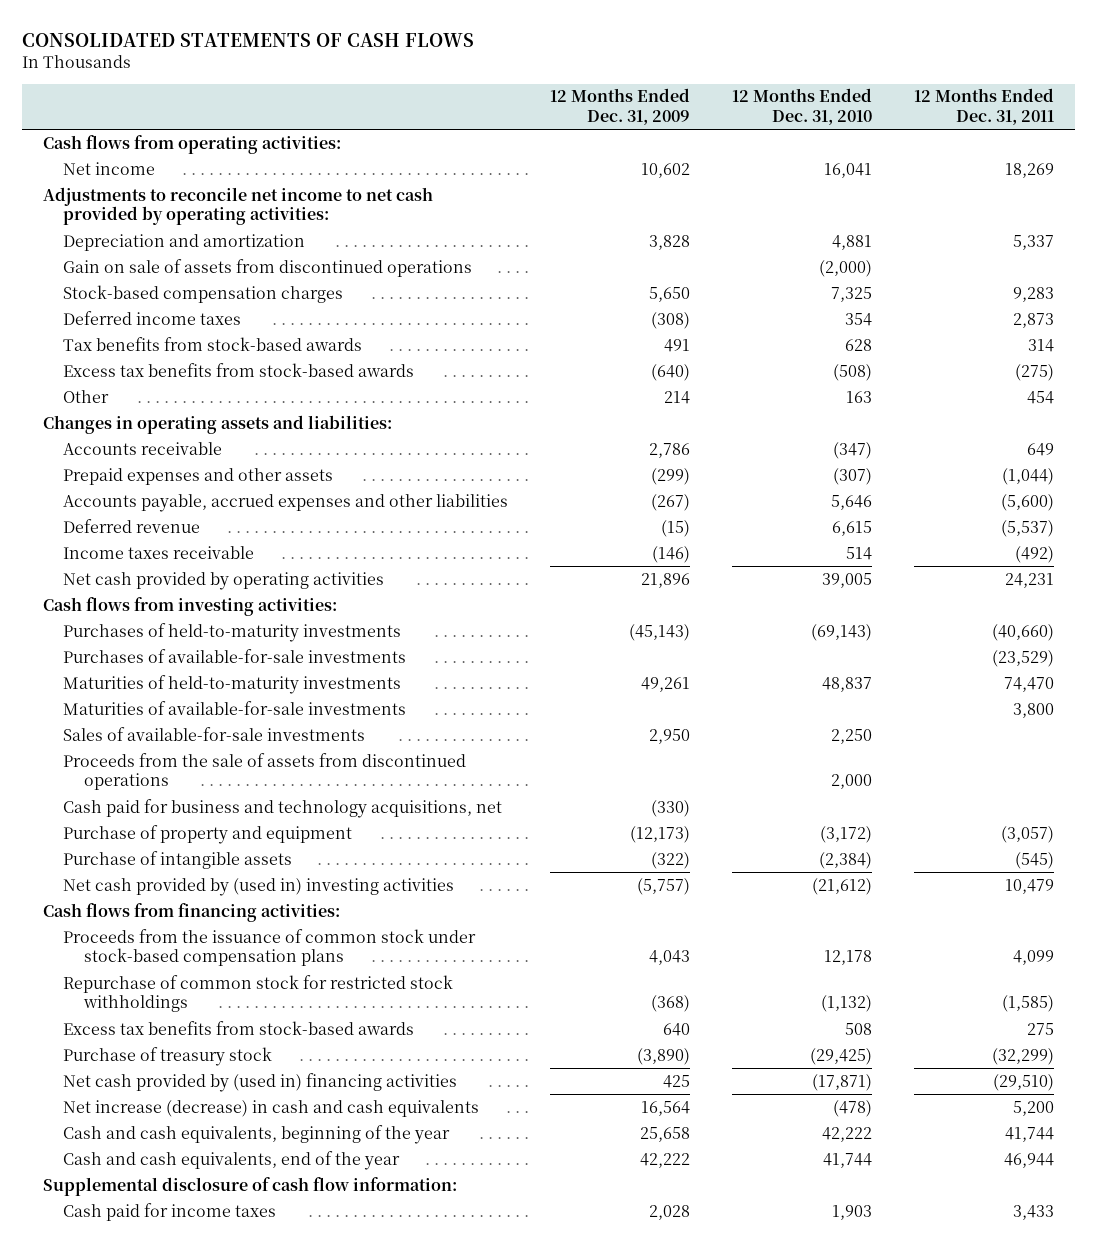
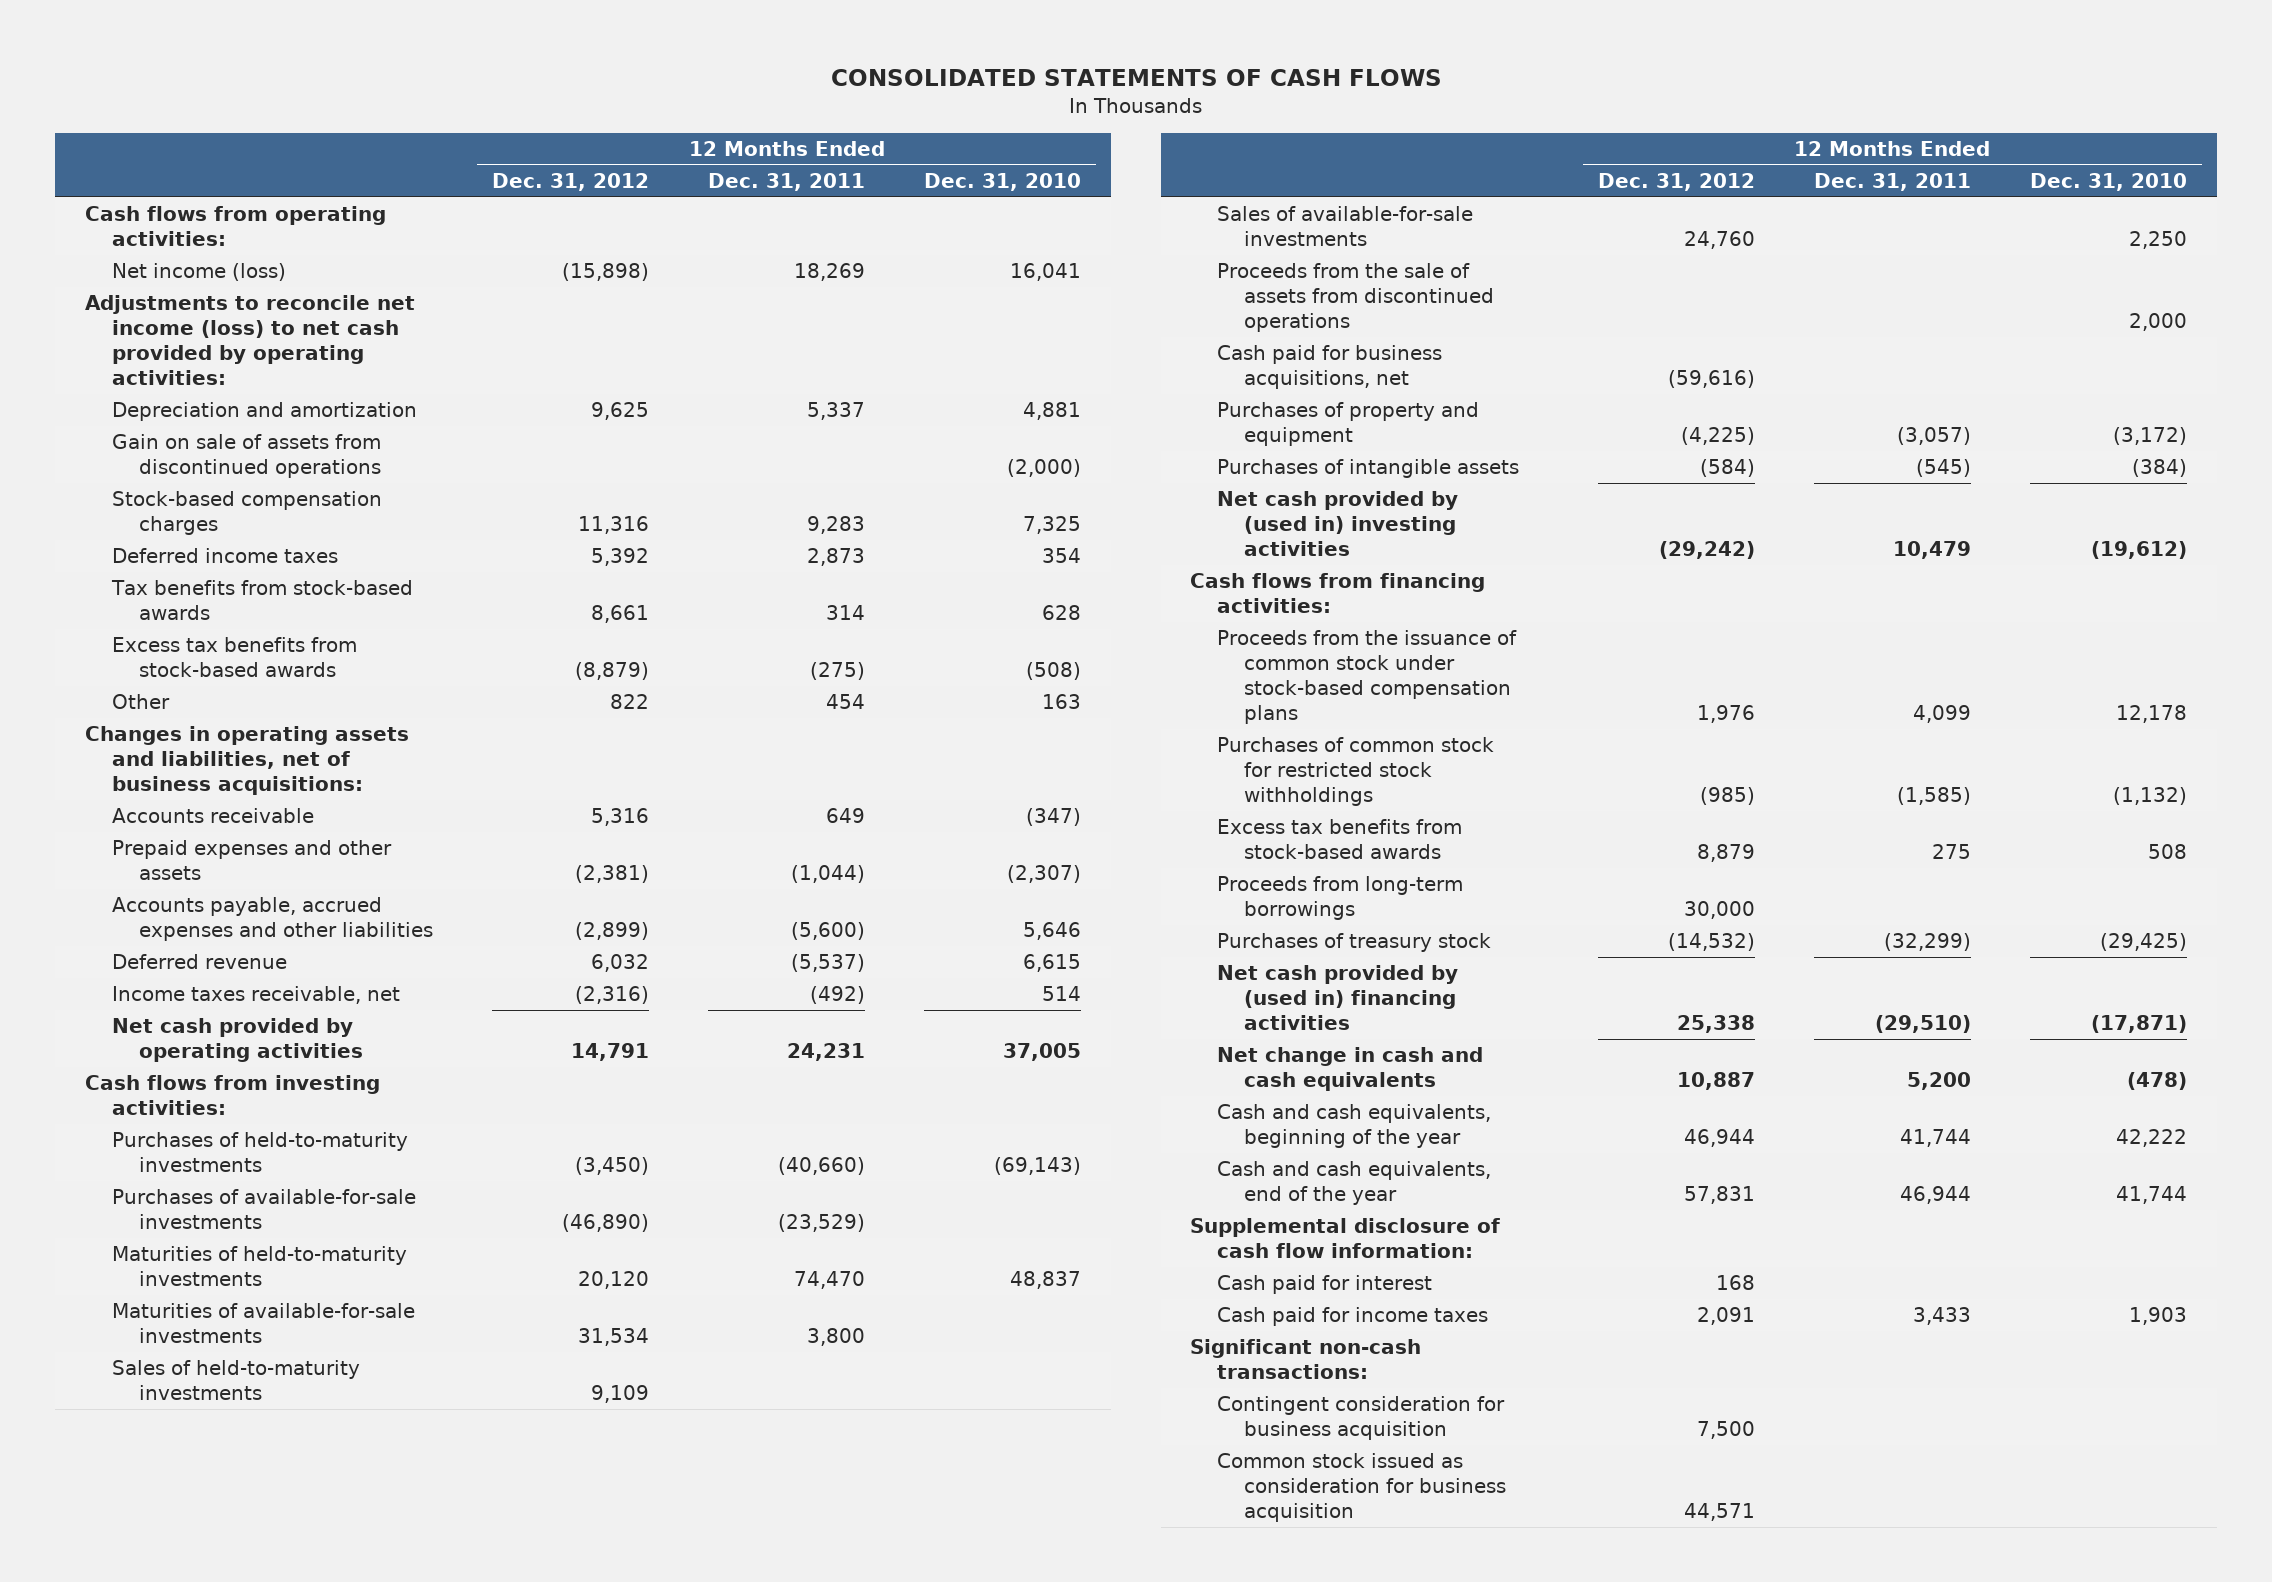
- | 12 Months Ended Dec. 31, 2009 | 12 Months Ended Dec. 31, 2010 | 12 Months Ended Dec. 31, 2011
+ | 12 Months Ended Dec. 31, 2012 | 12 Months Ended Dec. 31, 2011 | 12 Months Ended Dec. 31, 2010
- Net income | 10,602 | 16,041 | 18,269
- Adjustments to reconcile net income to net cash provided by operating activities:
+ Net income (loss) | (15,898) | 18,269 | 16,041
+ Adjustments to reconcile net income (loss) to net cash provided by operating activities:
- Changes in operating assets and liabilities:
+ Changes in operating assets and liabilities, net of business acquisitions:
- Prepaid expenses and other assets | (299) | (307) | (1,044)
+ Prepaid expenses and other assets | (2,381) | (1,044) | (2,307)
- Income taxes receivable | (146) | 514 | (492)
- Net cash provided by operating activities | 21,896 | 39,005 | 24,231
+ Income taxes receivable, net | (2,316) | (492) | 514
+ Net cash provided by operating activities | 14,791 | 24,231 | 37,005
+ Sales of held-to-maturity investments | 9,109 | |
- Cash paid for business and technology acquisitions, net | (330) | |
- Purchase of property and equipment | (12,173) | (3,172) | (3,057)
- Purchase of intangible assets | (322) | (2,384) | (545)
- Net cash provided by (used in) investing activities | (5,757) | (21,612) | 10,479
+ Cash paid for business acquisitions, net | (59,616) | |
+ Purchases of property and equipment | (4,225) | (3,057) | (3,172)
+ Purchases of intangible assets | (584) | (545) | (384)
+ Net cash provided by (used in) investing activities | (29,242) | 10,479 | (19,612)
- Repurchase of common stock for restricted stock withholdings | (368) | (1,132) | (1,585)
+ Purchases of common stock for restricted stock withholdings | (985) | (1,585) | (1,132)
- Purchase of treasury stock | (3,890) | (29,425) | (32,299)
+ Proceeds from long-term borrowings | 30,000 | |
+ Purchases of treasury stock | (14,532) | (32,299) | (29,425)
- Net increase (decrease) in cash and cash equivalents | 16,564 | (478) | 5,200
+ Net change in cash and cash equivalents | 10,887 | 5,200 | (478)
+ Cash paid for interest | 168 | |
+ Significant non-cash transactions:
+ Contingent consideration for business acquisition | 7,500 | |
+ Common stock issued as consideration for business acquisition | 44,571 | |

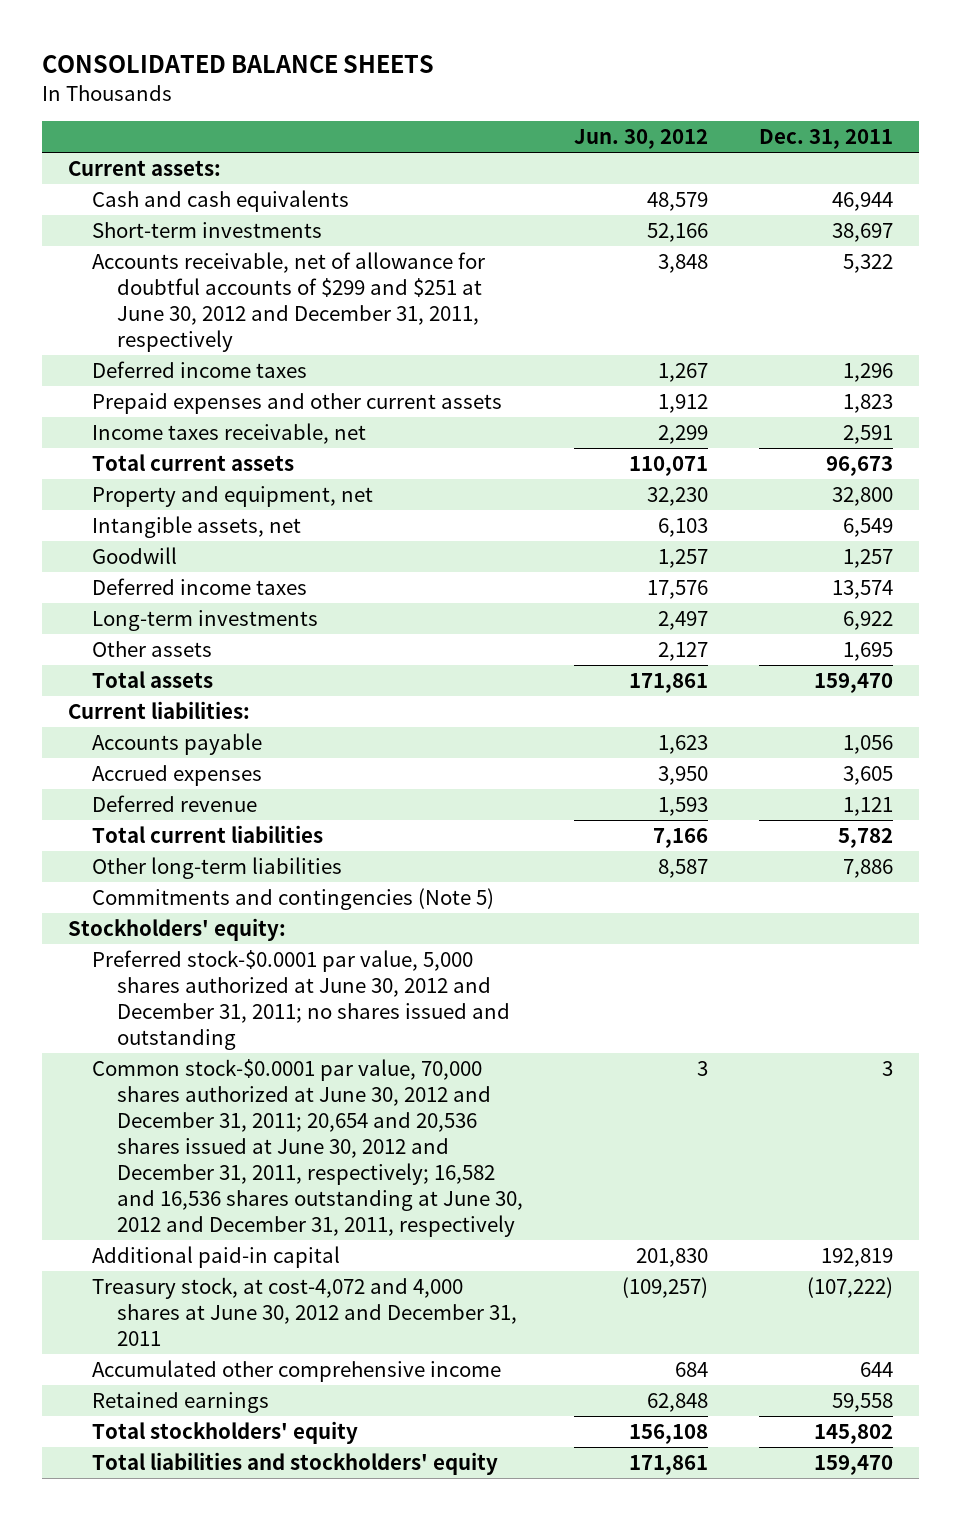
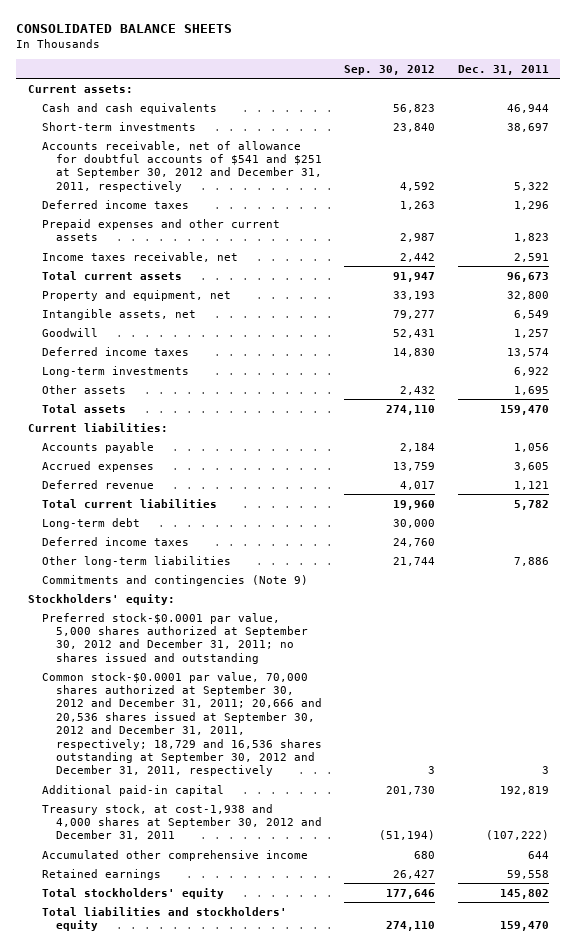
- | Jun. 30, 2012 | Dec. 31, 2011
+ | Sep. 30, 2012 | Dec. 31, 2011
- Accounts receivable, net of allowance for doubtful accounts of $299 and $251 at June 30, 2012 and December 31, 2011, respectively | 3,848 | 5,322
+ Accounts receivable, net of allowance for doubtful accounts of $541 and $251 at September 30, 2012 and December 31, 2011, respectively | 4,592 | 5,322
+ Long-term debt | 30,000 |
+ Deferred income taxes | 24,760 |
- Commitments and contingencies (Note 5)
+ Commitments and contingencies (Note 9)
- Preferred stock-$0.0001 par value, 5,000 shares authorized at June 30, 2012 and December 31, 2011; no shares issued and outstanding
- Common stock-$0.0001 par value, 70,000 shares authorized at June 30, 2012 and December 31, 2011; 20,654 and 20,536 shares issued at June 30, 2012 and December 31, 2011, respectively; 16,582 and 16,536 shares outstanding at June 30, 2012 and December 31, 2011, respectively | 3 | 3
+ Preferred stock-$0.0001 par value, 5,000 shares authorized at September 30, 2012 and December 31, 2011; no shares issued and outstanding
+ Common stock-$0.0001 par value, 70,000 shares authorized at September 30, 2012 and December 31, 2011; 20,666 and 20,536 shares issued at September 30, 2012 and December 31, 2011, respectively; 18,729 and 16,536 shares outstanding at September 30, 2012 and December 31, 2011, respectively | 3 | 3
- Treasury stock, at cost-4,072 and 4,000 shares at June 30, 2012 and December 31, 2011 | (109,257) | (107,222)
+ Treasury stock, at cost-1,938 and 4,000 shares at September 30, 2012 and December 31, 2011 | (51,194) | (107,222)

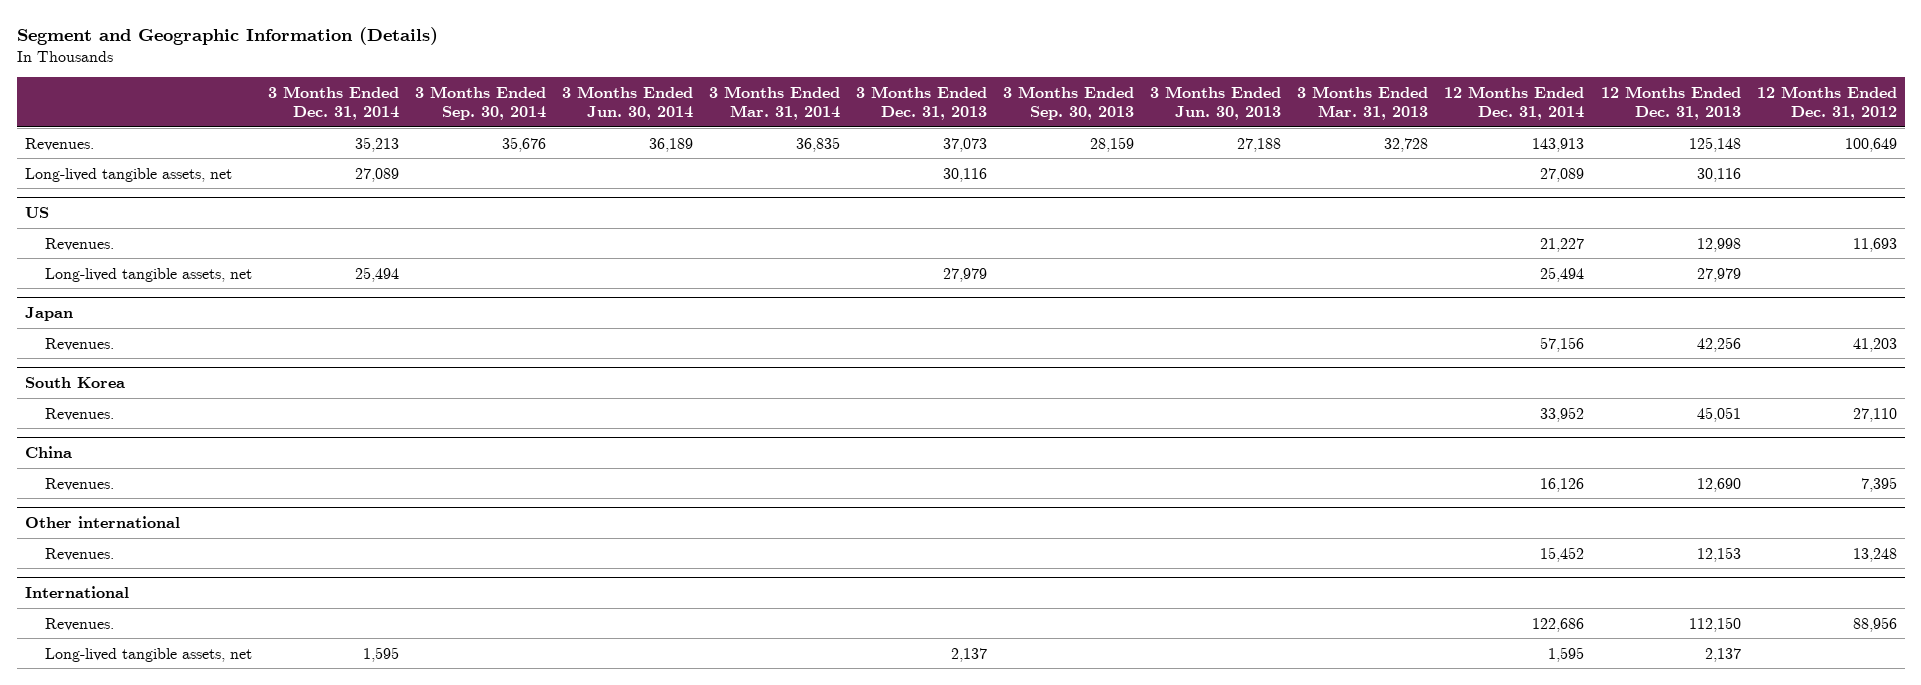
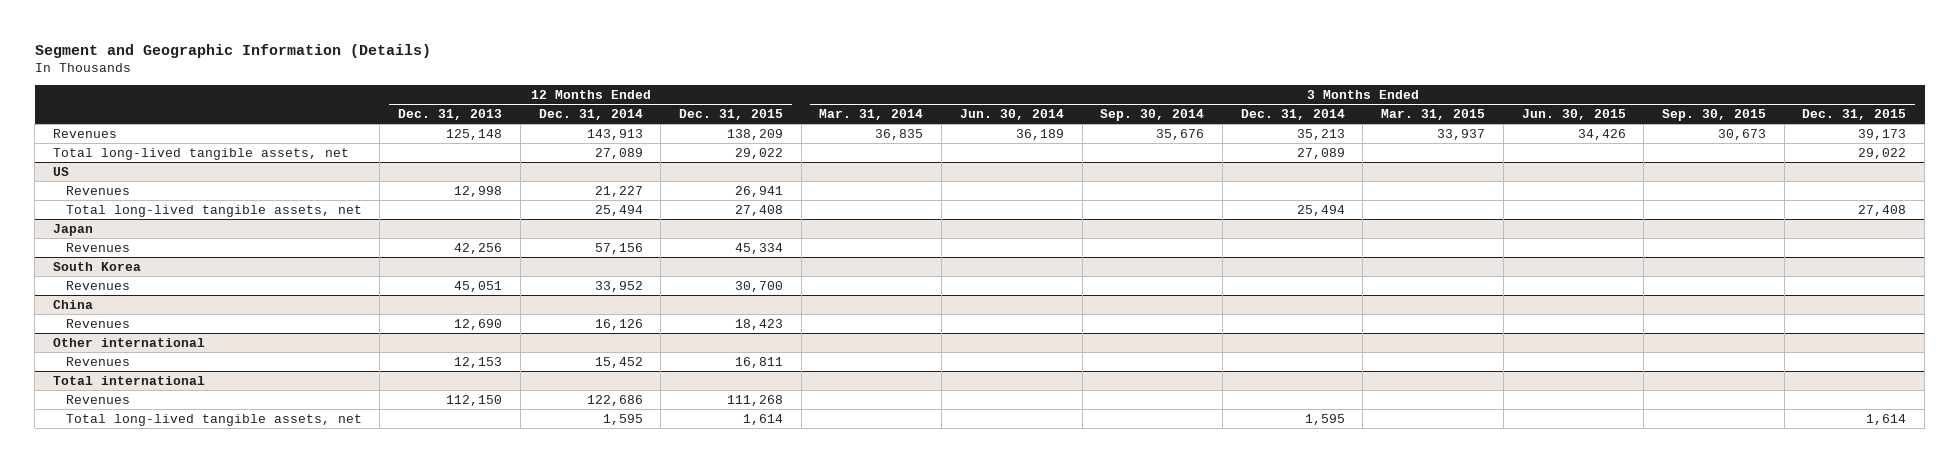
- | 3 Months Ended Dec. 31, 2014 | 3 Months Ended Sep. 30, 2014 | 3 Months Ended Jun. 30, 2014 | 3 Months Ended Mar. 31, 2014 | 3 Months Ended Dec. 31, 2013 | 3 Months Ended Sep. 30, 2013 | 3 Months Ended Jun. 30, 2013 | 3 Months Ended Mar. 31, 2013 | 12 Months Ended Dec. 31, 2014 | 12 Months Ended Dec. 31, 2013 | 12 Months Ended Dec. 31, 2012
+ | 12 Months Ended Dec. 31, 2013 | 12 Months Ended Dec. 31, 2014 | 12 Months Ended Dec. 31, 2015 | 3 Months Ended Mar. 31, 2014 | 3 Months Ended Jun. 30, 2014 | 3 Months Ended Sep. 30, 2014 | 3 Months Ended Dec. 31, 2014 | 3 Months Ended Mar. 31, 2015 | 3 Months Ended Jun. 30, 2015 | 3 Months Ended Sep. 30, 2015 | 3 Months Ended Dec. 31, 2015
- Revenues. | 35,213 | 35,676 | 36,189 | 36,835 | 37,073 | 28,159 | 27,188 | 32,728 | 143,913 | 125,148 | 100,649
- Long-lived tangible assets, net | 27,089 | | | | 30,116 | | | | 27,089 | 30,116 |
+ Revenues | 125,148 | 143,913 | 138,209 | 36,835 | 36,189 | 35,676 | 35,213 | 33,937 | 34,426 | 30,673 | 39,173
+ Total long-lived tangible assets, net | | 27,089 | 29,022 | | | | 27,089 | | | | 29,022
@ US
- Revenues. | | | | | | | | | 21,227 | 12,998 | 11,693
- Long-lived tangible assets, net | 25,494 | | | | 27,979 | | | | 25,494 | 27,979 |
+ Revenues | 12,998 | 21,227 | 26,941 | | | | | | | |
+ Total long-lived tangible assets, net | | 25,494 | 27,408 | | | | 25,494 | | | | 27,408
@ Japan
- Revenues. | | | | | | | | | 57,156 | 42,256 | 41,203
+ Revenues | 42,256 | 57,156 | 45,334 | | | | | | | |
@ South Korea
- Revenues. | | | | | | | | | 33,952 | 45,051 | 27,110
+ Revenues | 45,051 | 33,952 | 30,700 | | | | | | | |
@ China
- Revenues. | | | | | | | | | 16,126 | 12,690 | 7,395
+ Revenues | 12,690 | 16,126 | 18,423 | | | | | | | |
@ Other international
- Revenues. | | | | | | | | | 15,452 | 12,153 | 13,248
- International
- Revenues. | | | | | | | | | 122,686 | 112,150 | 88,956
- Long-lived tangible assets, net | 1,595 | | | | 2,137 | | | | 1,595 | 2,137 |
@ Other international
+ Revenues | 12,153 | 15,452 | 16,811 | | | | | | | |
+ Total international
+ Revenues | 112,150 | 122,686 | 111,268 | | | | | | | |
+ Total long-lived tangible assets, net | | 1,595 | 1,614 | | | | 1,595 | | | | 1,614

